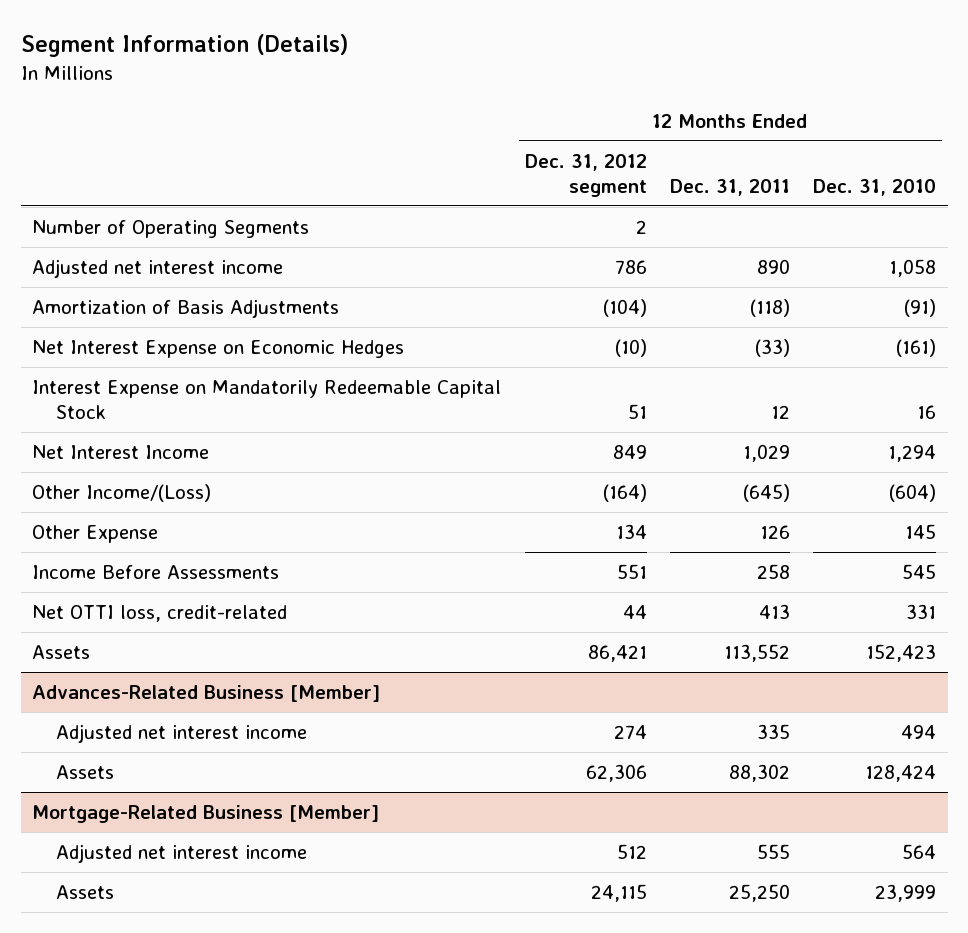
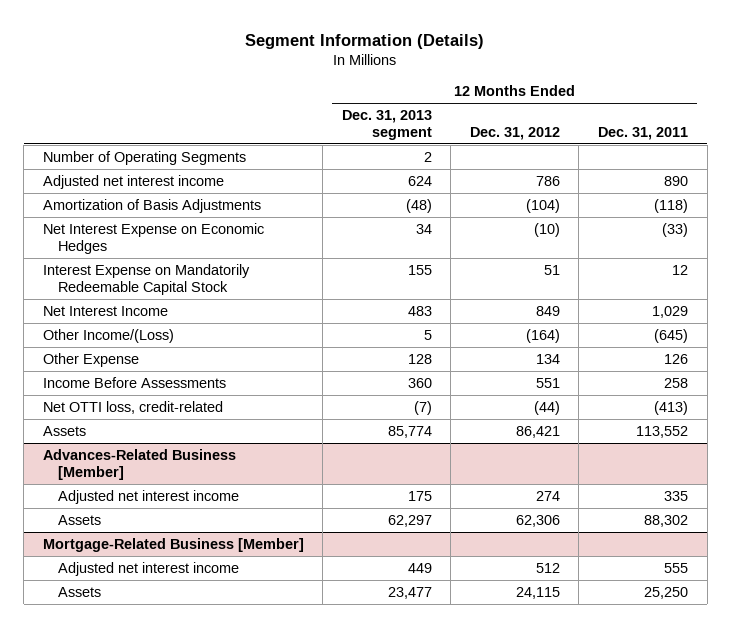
- | 12 Months Ended Dec. 31, 2012 segment | 12 Months Ended Dec. 31, 2011 | 12 Months Ended Dec. 31, 2010
+ | 12 Months Ended Dec. 31, 2013 segment | 12 Months Ended Dec. 31, 2012 | 12 Months Ended Dec. 31, 2011
- Net OTTI loss, credit-related | 44 | 413 | 331
+ Net OTTI loss, credit-related | (7) | (44) | (413)

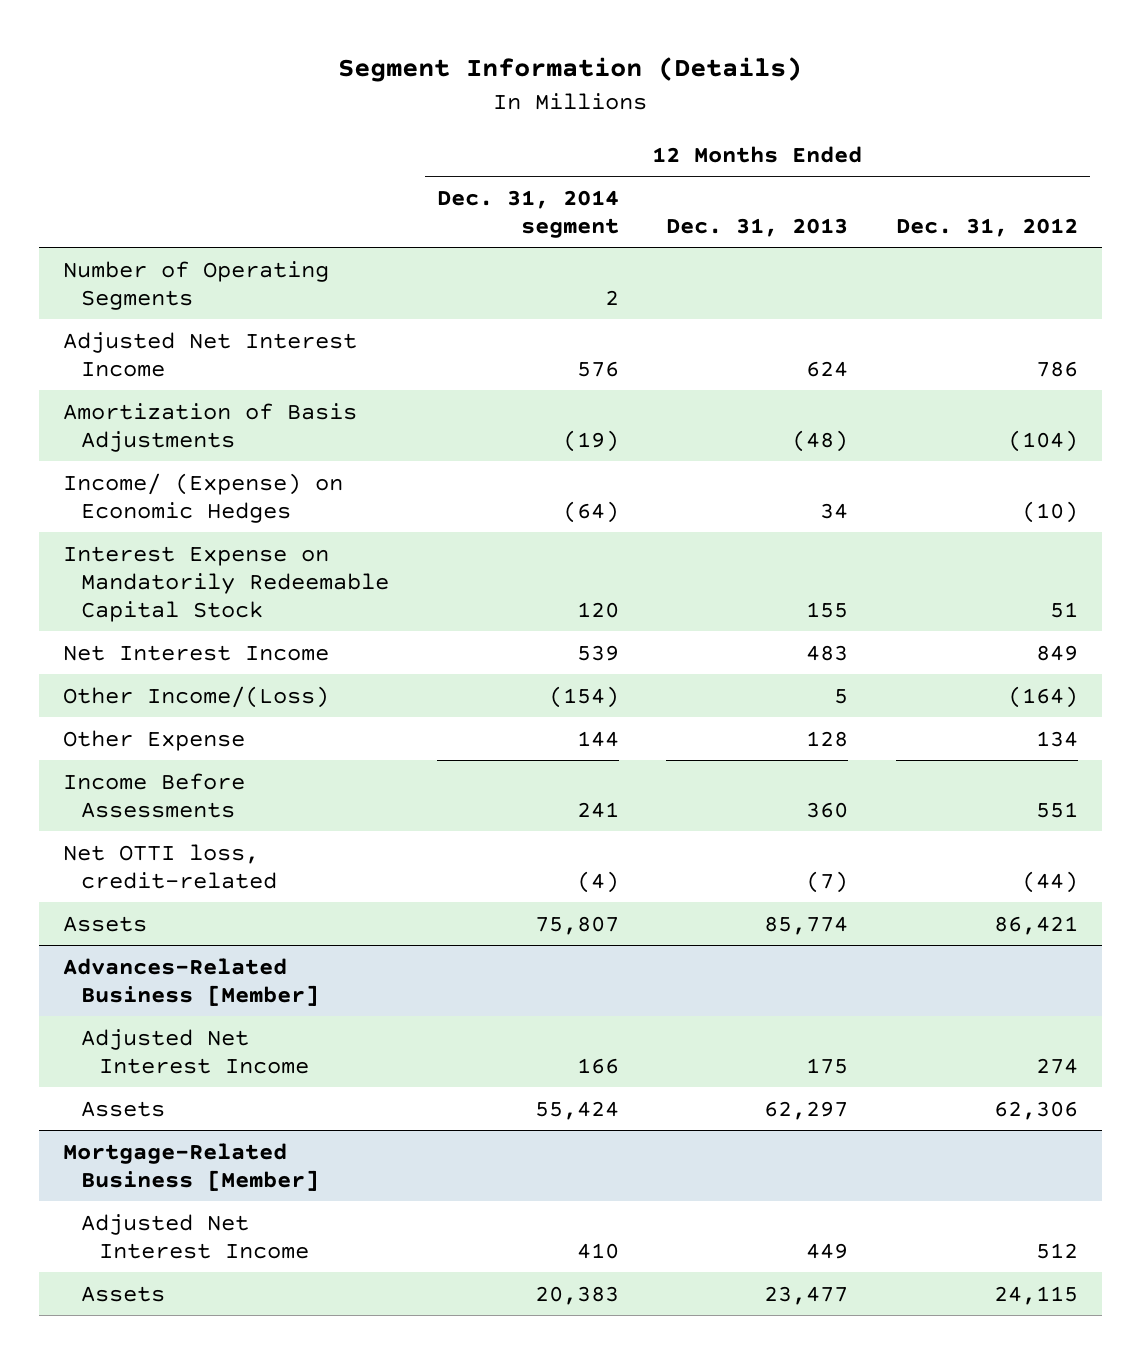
- | 12 Months Ended Dec. 31, 2013 segment | 12 Months Ended Dec. 31, 2012 | 12 Months Ended Dec. 31, 2011
+ | 12 Months Ended Dec. 31, 2014 segment | 12 Months Ended Dec. 31, 2013 | 12 Months Ended Dec. 31, 2012
- Adjusted net interest income | 624 | 786 | 890
+ Adjusted Net Interest Income | 576 | 624 | 786
- Net Interest Expense on Economic Hedges | 34 | (10) | (33)
+ Income/ (Expense) on Economic Hedges | (64) | 34 | (10)
@ Advances-Related Business [Member]
- Adjusted net interest income | 175 | 274 | 335
+ Adjusted Net Interest Income | 166 | 175 | 274
@ Mortgage-Related Business [Member]
- Adjusted net interest income | 449 | 512 | 555
+ Adjusted Net Interest Income | 410 | 449 | 512

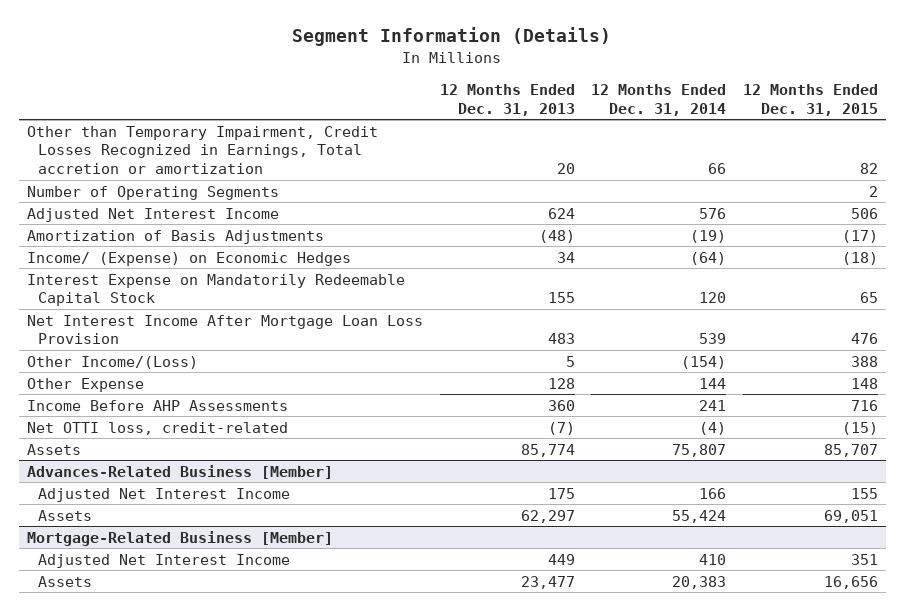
- | 12 Months Ended Dec. 31, 2014 segment | 12 Months Ended Dec. 31, 2013 | 12 Months Ended Dec. 31, 2012
+ | 12 Months Ended Dec. 31, 2013 | 12 Months Ended Dec. 31, 2014 | 12 Months Ended Dec. 31, 2015
+ Other than Temporary Impairment, Credit Losses Recognized in Earnings, Total accretion or amortization | 20 | 66 | 82
- Net Interest Income | 539 | 483 | 849
+ Net Interest Income After Mortgage Loan Loss Provision | 483 | 539 | 476
- Income Before Assessments | 241 | 360 | 551
+ Income Before AHP Assessments | 360 | 241 | 716

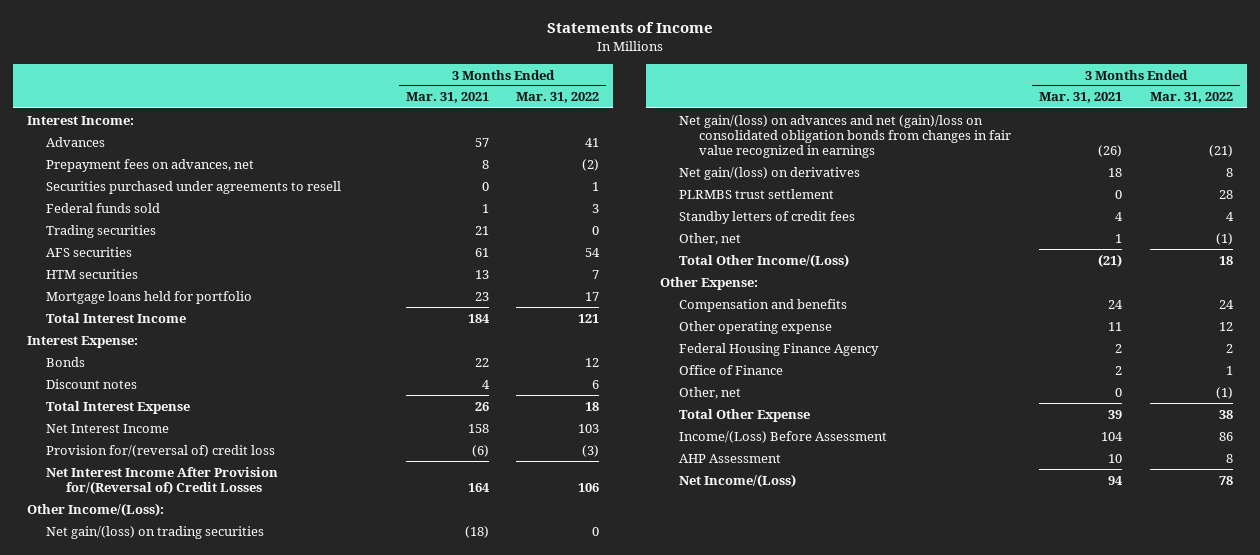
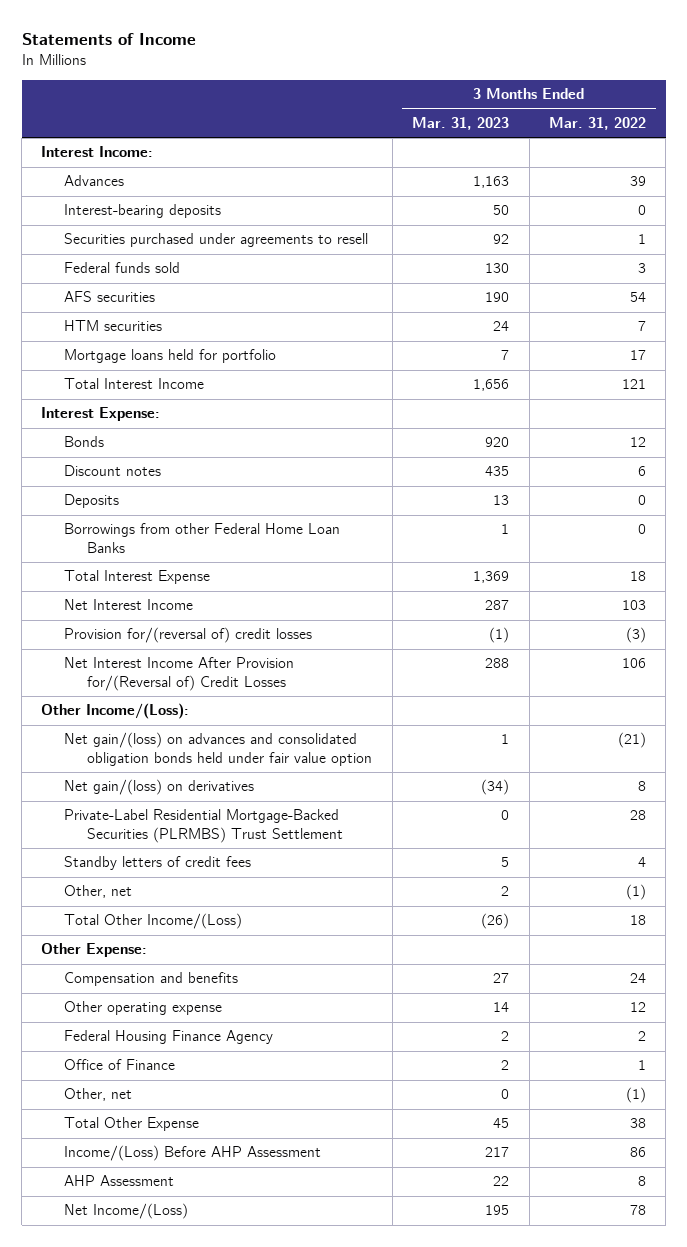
- | 3 Months Ended Mar. 31, 2021 | 3 Months Ended Mar. 31, 2022
+ | 3 Months Ended Mar. 31, 2023 | 3 Months Ended Mar. 31, 2022
- Advances | 57 | 41
- Prepayment fees on advances, net | 8 | (2)
+ Advances | 1,163 | 39
+ Interest-bearing deposits | 50 | 0
- Trading securities | 21 | 0
+ Deposits | 13 | 0
+ Borrowings from other Federal Home Loan Banks | 1 | 0
- Provision for/(reversal of) credit loss | (6) | (3)
+ Provision for/(reversal of) credit losses | (1) | (3)
- Net gain/(loss) on trading securities | (18) | 0
- Net gain/(loss) on advances and net (gain)/loss on consolidated obligation bonds from changes in fair value recognized in earnings | (26) | (21)
+ Net gain/(loss) on advances and consolidated obligation bonds held under fair value option | 1 | (21)
- PLRMBS trust settlement | 0 | 28
+ Private-Label Residential Mortgage-Backed Securities (PLRMBS) Trust Settlement | 0 | 28
- Income/(Loss) Before Assessment | 104 | 86
+ Income/(Loss) Before AHP Assessment | 217 | 86

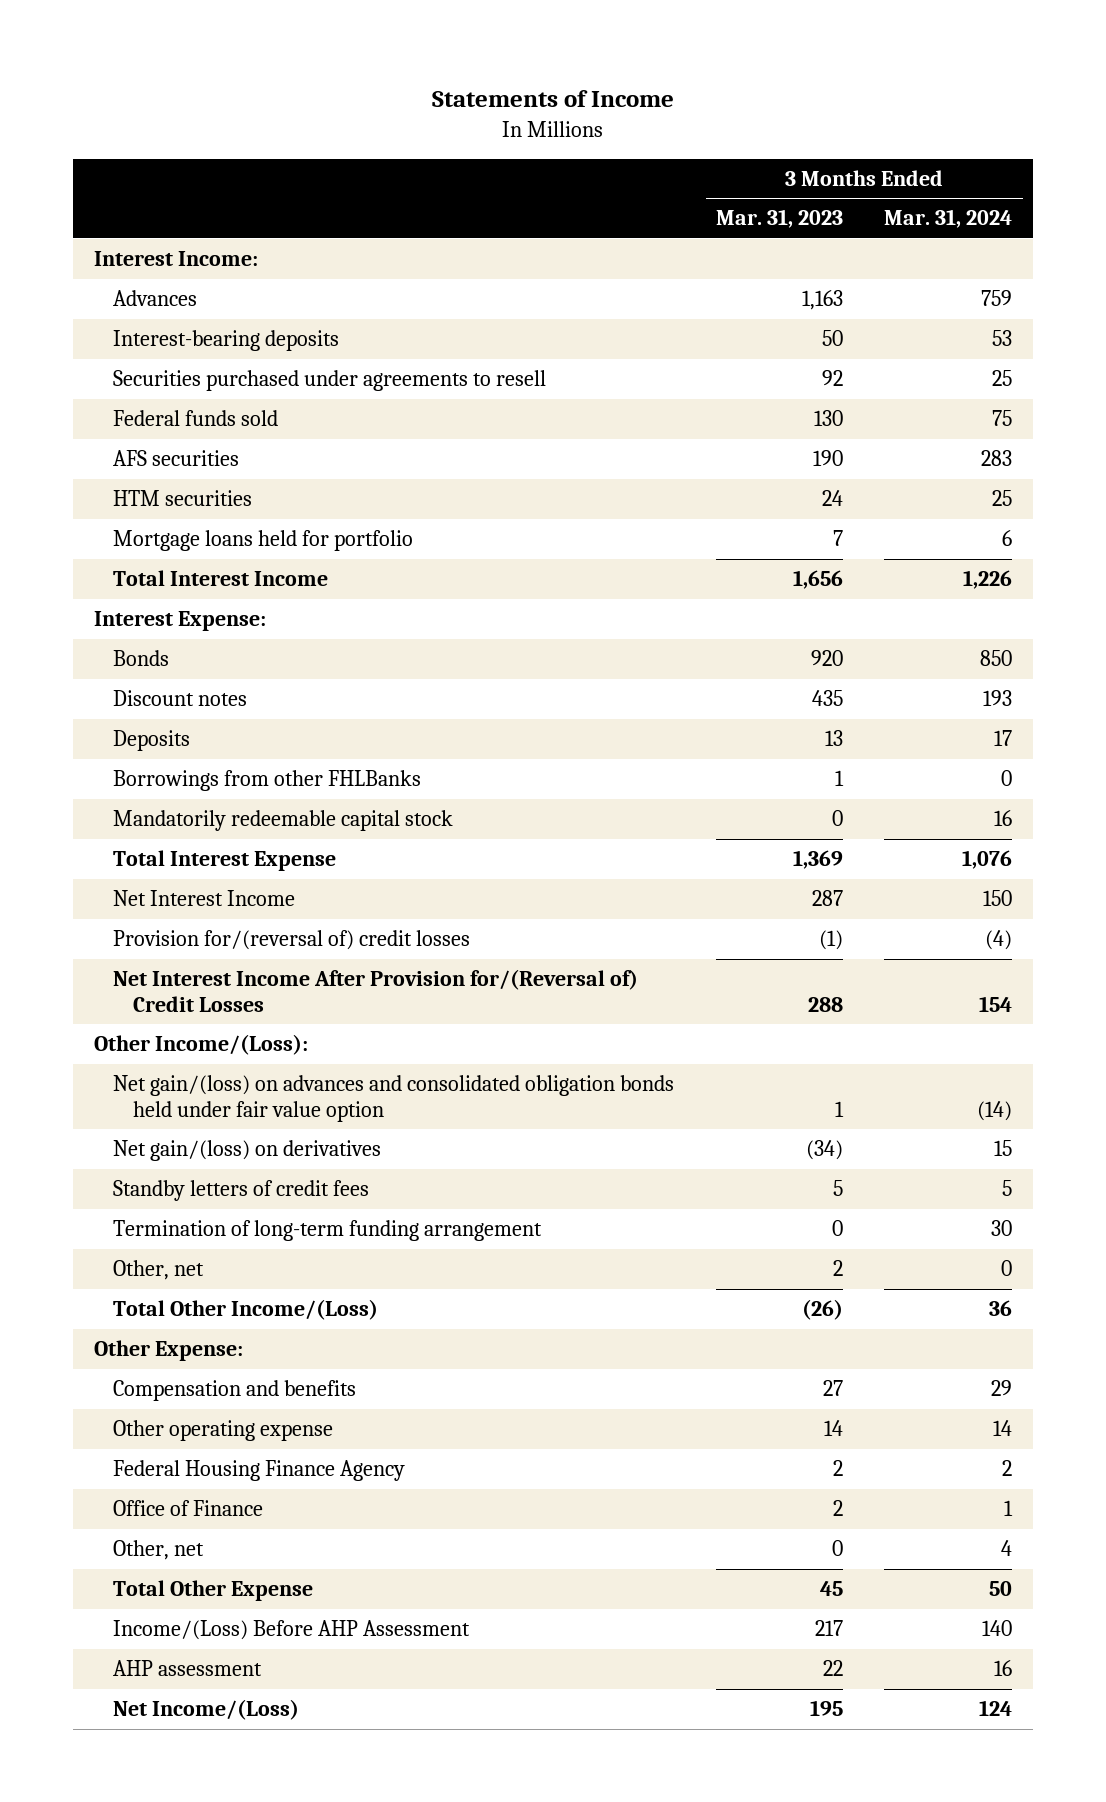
- | 3 Months Ended Mar. 31, 2023 | 3 Months Ended Mar. 31, 2022
+ | 3 Months Ended Mar. 31, 2023 | 3 Months Ended Mar. 31, 2024
- Borrowings from other Federal Home Loan Banks | 1 | 0
+ Borrowings from other FHLBanks | 1 | 0
+ Mandatorily redeemable capital stock | 0 | 16
- Private-Label Residential Mortgage-Backed Securities (PLRMBS) Trust Settlement | 0 | 28
+ Termination of long-term funding arrangement | 0 | 30
- AHP Assessment | 22 | 8
+ AHP assessment | 22 | 16

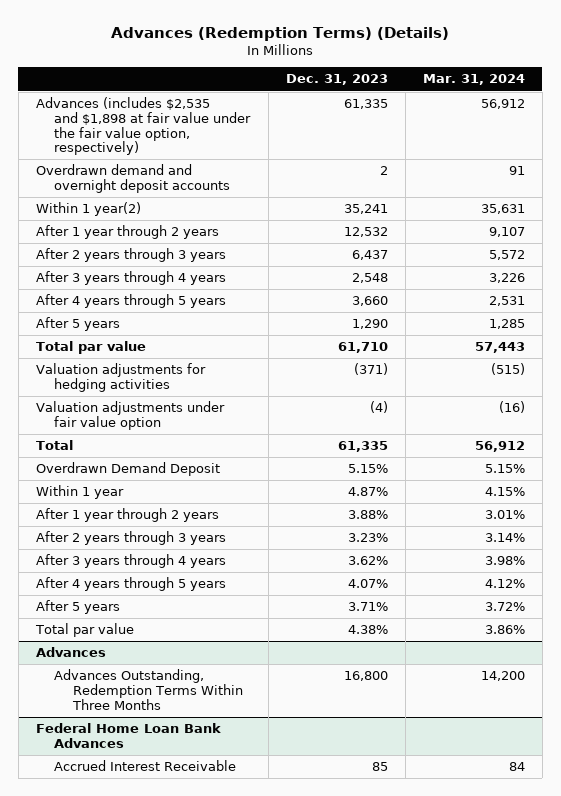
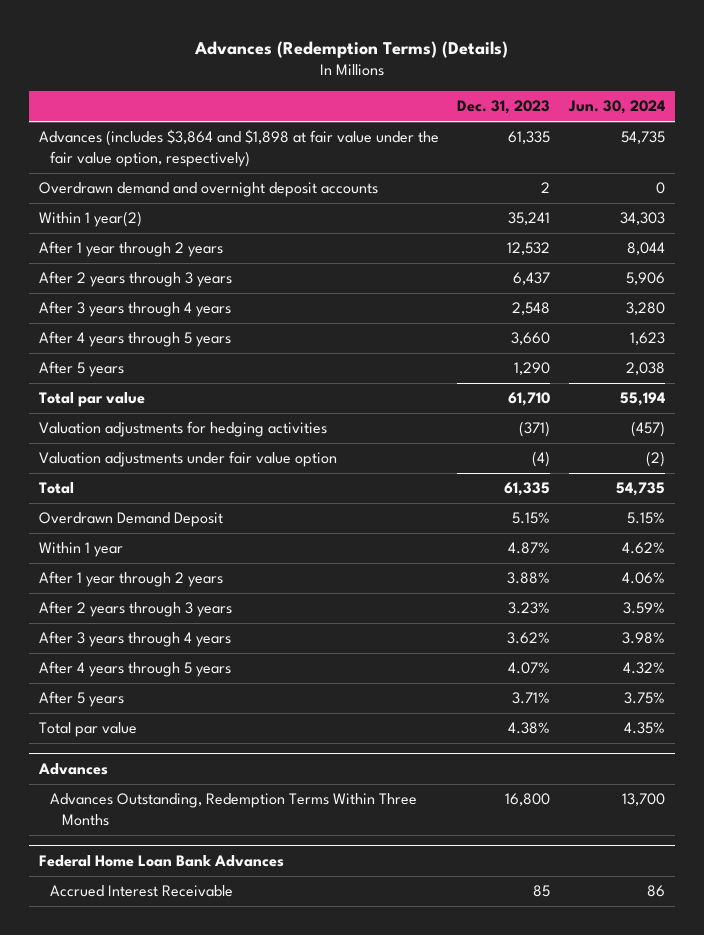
- | Dec. 31, 2023 | Mar. 31, 2024
+ | Dec. 31, 2023 | Jun. 30, 2024
- Advances (includes $2,535 and $1,898 at fair value under the fair value option, respectively) | 61,335 | 56,912
+ Advances (includes $3,864 and $1,898 at fair value under the fair value option, respectively) | 61,335 | 54,735

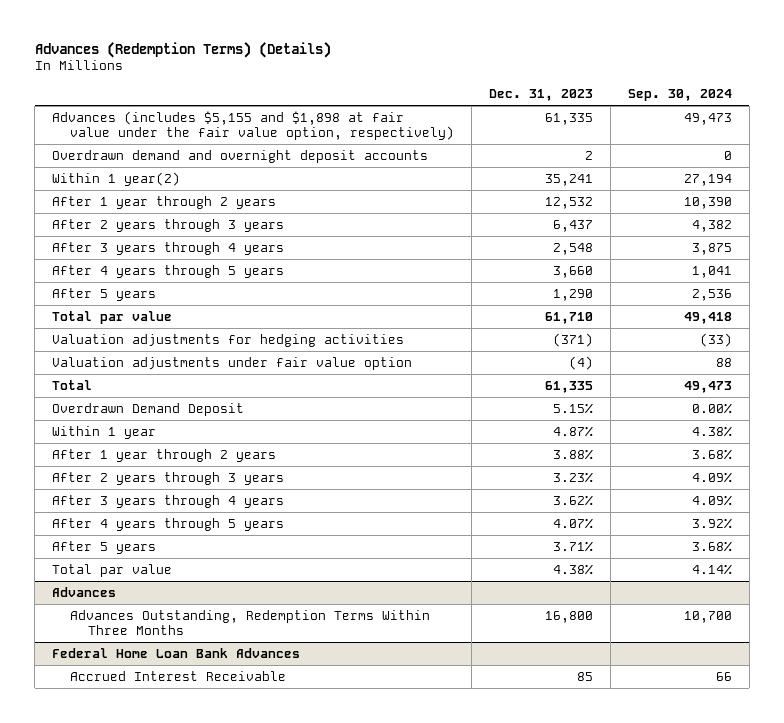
- | Dec. 31, 2023 | Jun. 30, 2024
+ | Dec. 31, 2023 | Sep. 30, 2024
- Advances (includes $3,864 and $1,898 at fair value under the fair value option, respectively) | 61,335 | 54,735
+ Advances (includes $5,155 and $1,898 at fair value under the fair value option, respectively) | 61,335 | 49,473

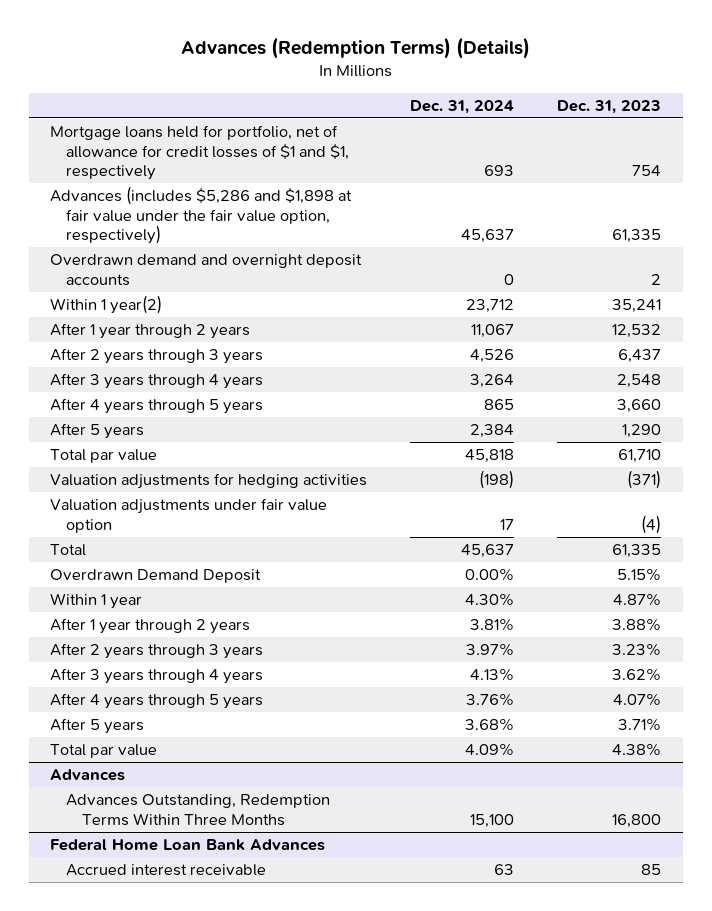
- | Dec. 31, 2023 | Sep. 30, 2024
+ | Dec. 31, 2024 | Dec. 31, 2023
- Advances (includes $5,155 and $1,898 at fair value under the fair value option, respectively) | 61,335 | 49,473
+ Mortgage loans held for portfolio, net of allowance for credit losses of $1 and $1, respectively | 693 | 754
+ Advances (includes $5,286 and $1,898 at fair value under the fair value option, respectively) | 45,637 | 61,335
@ Federal Home Loan Bank Advances
- Accrued Interest Receivable | 85 | 66
+ Accrued interest receivable | 63 | 85

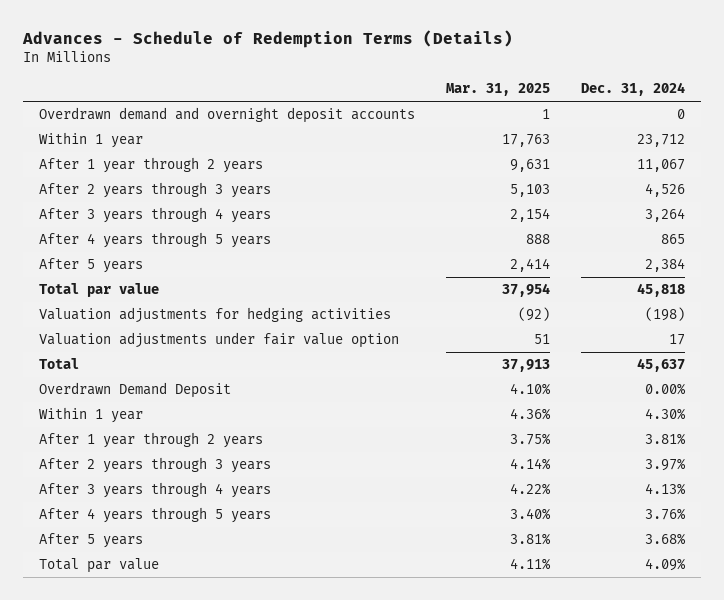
- Advances (Redemption Terms) (Details)
+ Advances - Schedule of Redemption Terms (Details)
- | Dec. 31, 2024 | Dec. 31, 2023
+ | Mar. 31, 2025 | Dec. 31, 2024
- Mortgage loans held for portfolio, net of allowance for credit losses of $1 and $1, respectively | 693 | 754
- Advances (includes $5,286 and $1,898 at fair value under the fair value option, respectively) | 45,637 | 61,335
- Within 1 year(2) | 23,712 | 35,241
+ Within 1 year | 17,763 | 23,712
- Advances
- Advances Outstanding, Redemption Terms Within Three Months | 15,100 | 16,800
- Federal Home Loan Bank Advances
- Accrued interest receivable | 63 | 85

